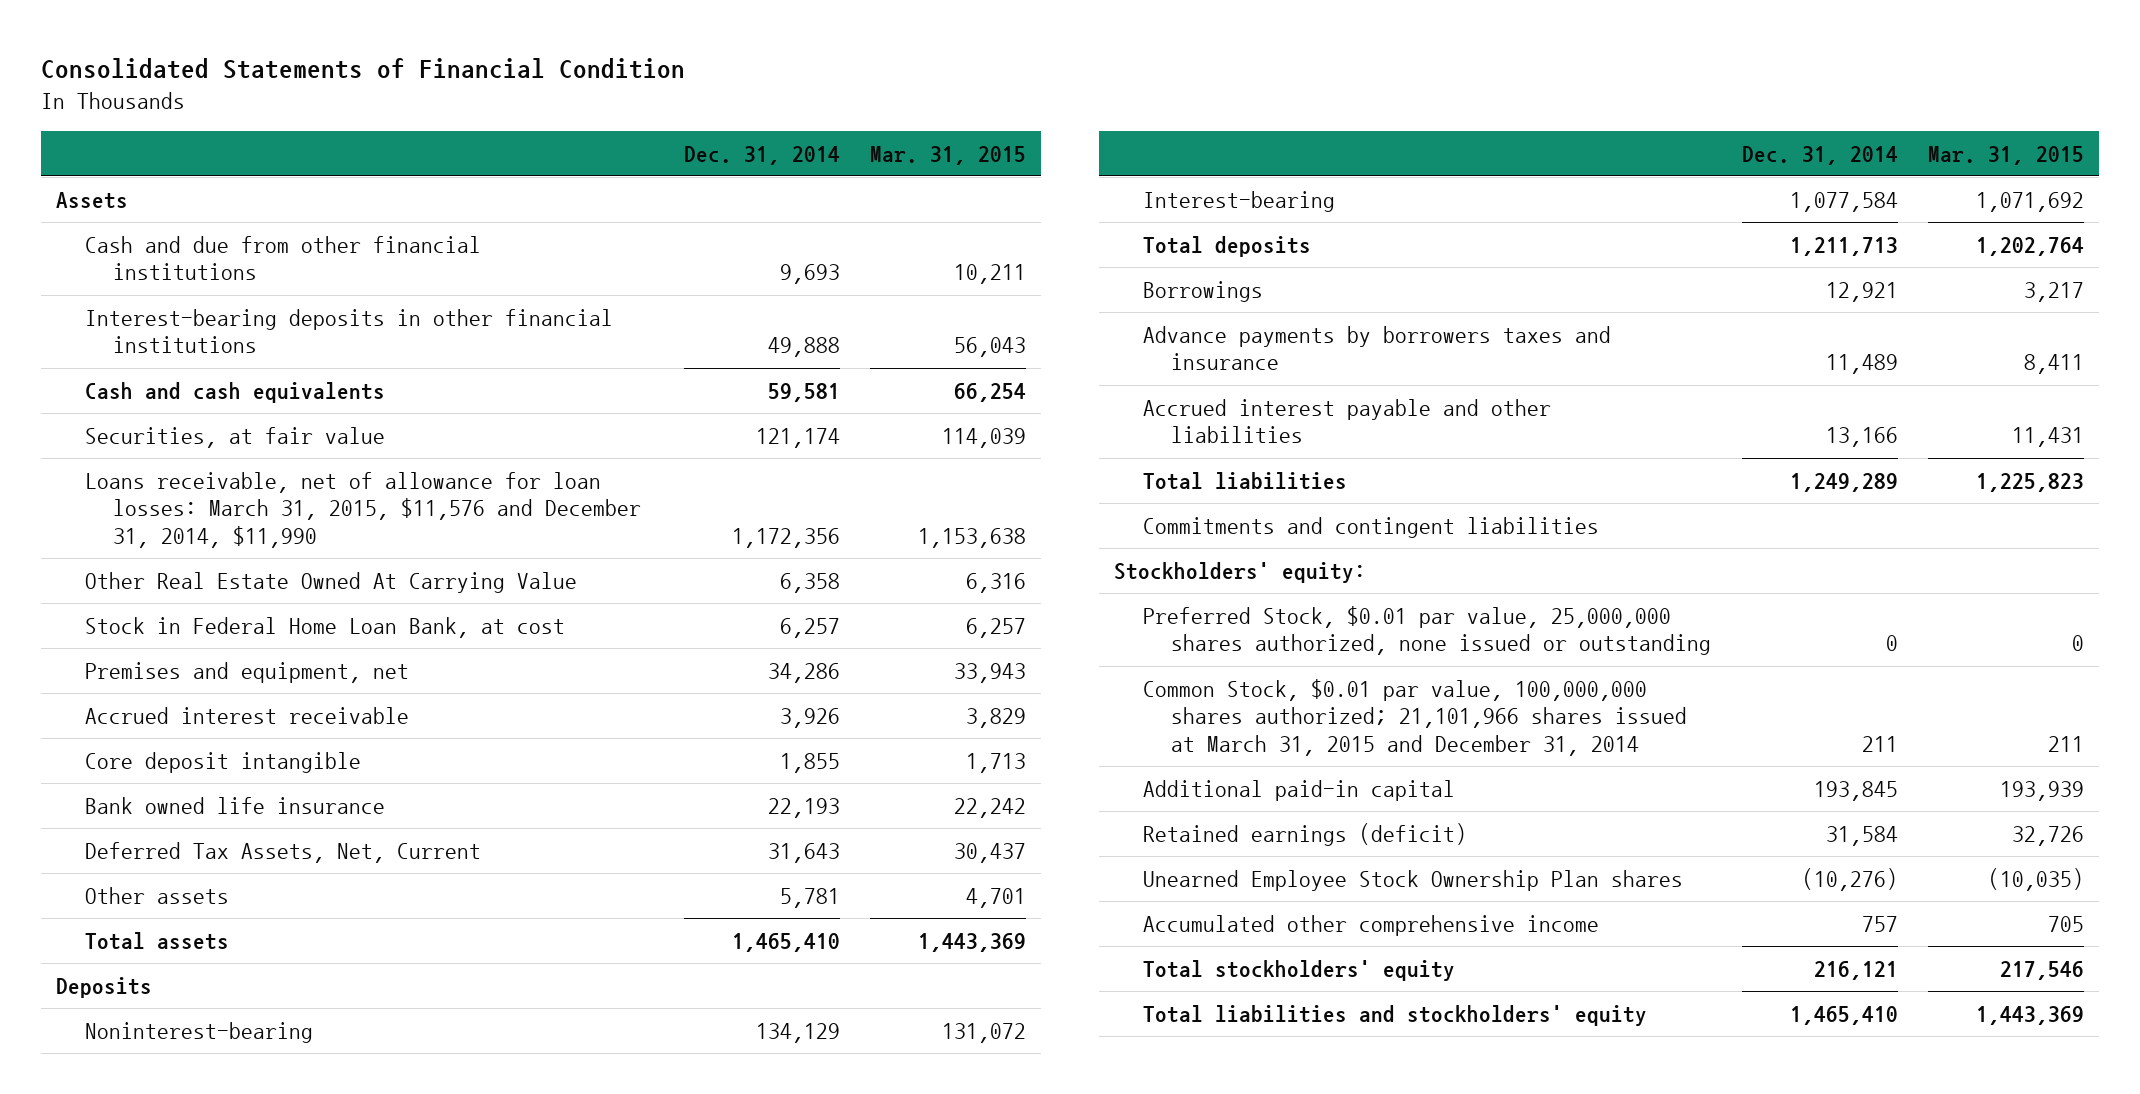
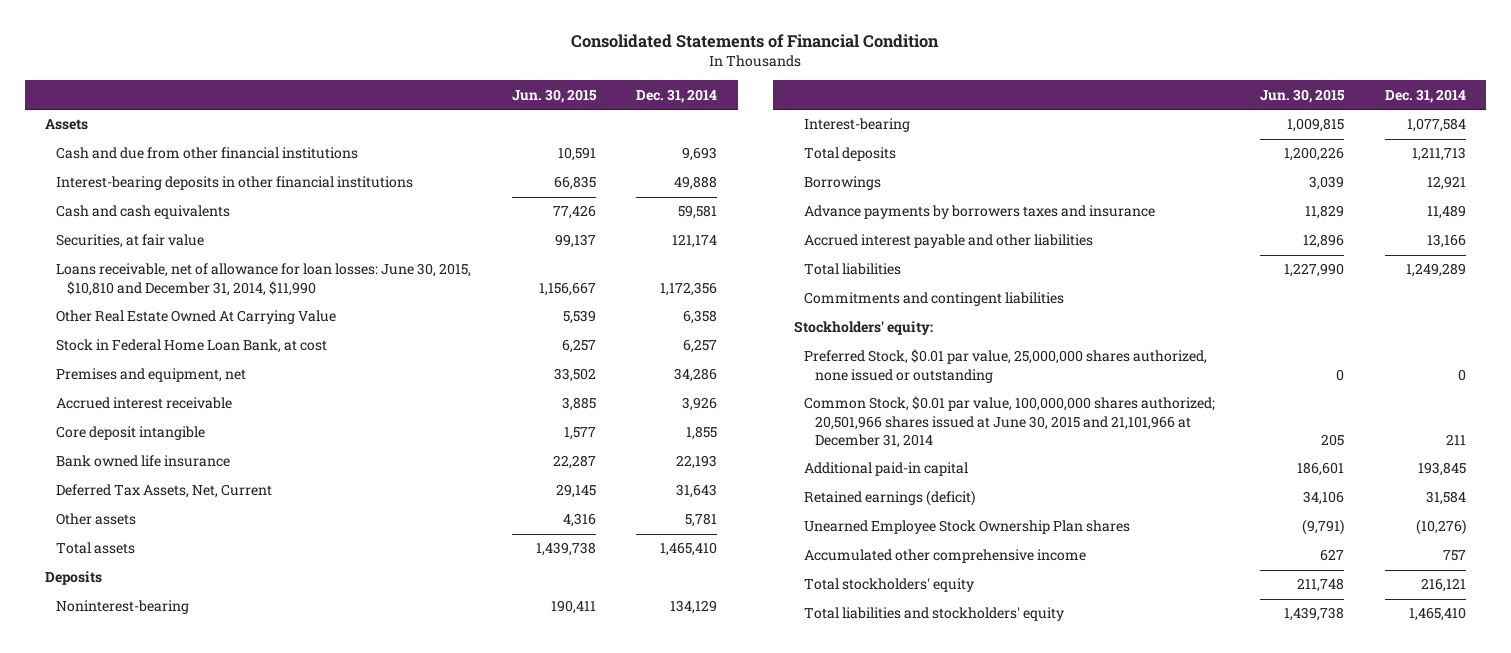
- | Dec. 31, 2014 | Mar. 31, 2015
+ | Jun. 30, 2015 | Dec. 31, 2014
- Loans receivable, net of allowance for loan losses: March 31, 2015, $11,576 and December 31, 2014, $11,990 | 1,172,356 | 1,153,638
+ Loans receivable, net of allowance for loan losses: June 30, 2015, $10,810 and December 31, 2014, $11,990 | 1,156,667 | 1,172,356
- Common Stock, $0.01 par value, 100,000,000 shares authorized; 21,101,966 shares issued at March 31, 2015 and December 31, 2014 | 211 | 211
+ Common Stock, $0.01 par value, 100,000,000 shares authorized; 20,501,966 shares issued at June 30, 2015 and 21,101,966 at December 31, 2014 | 205 | 211

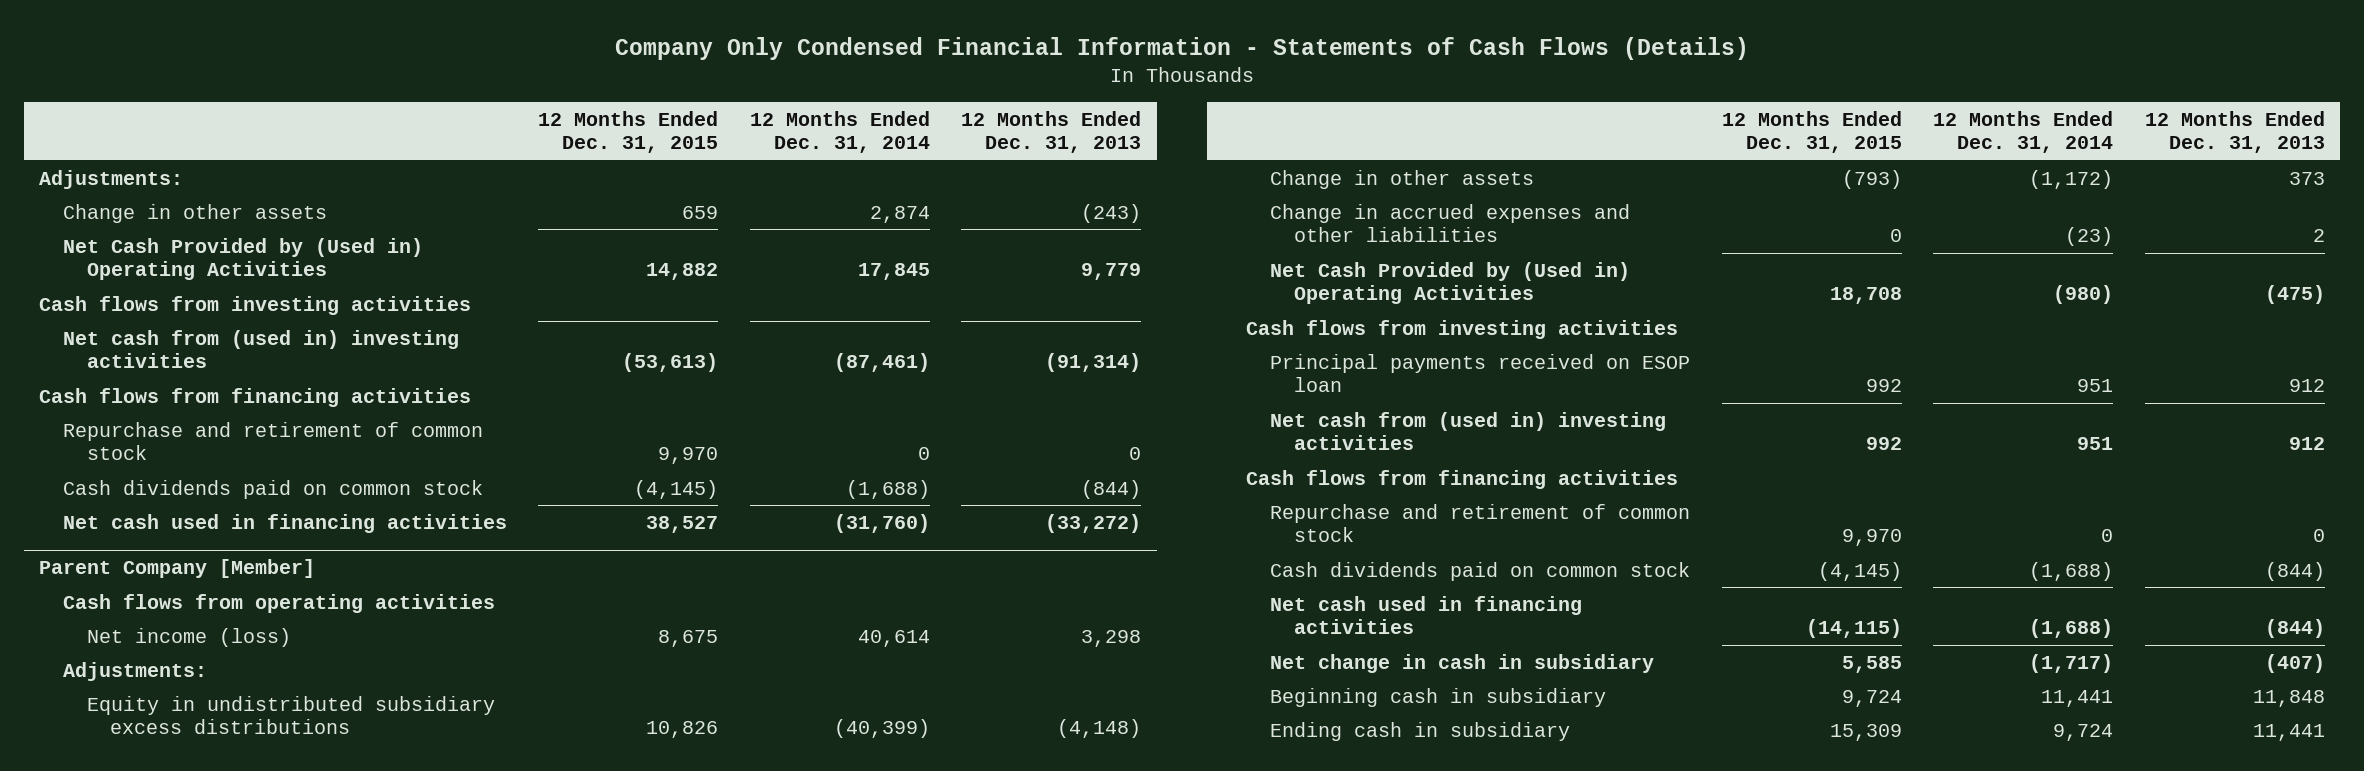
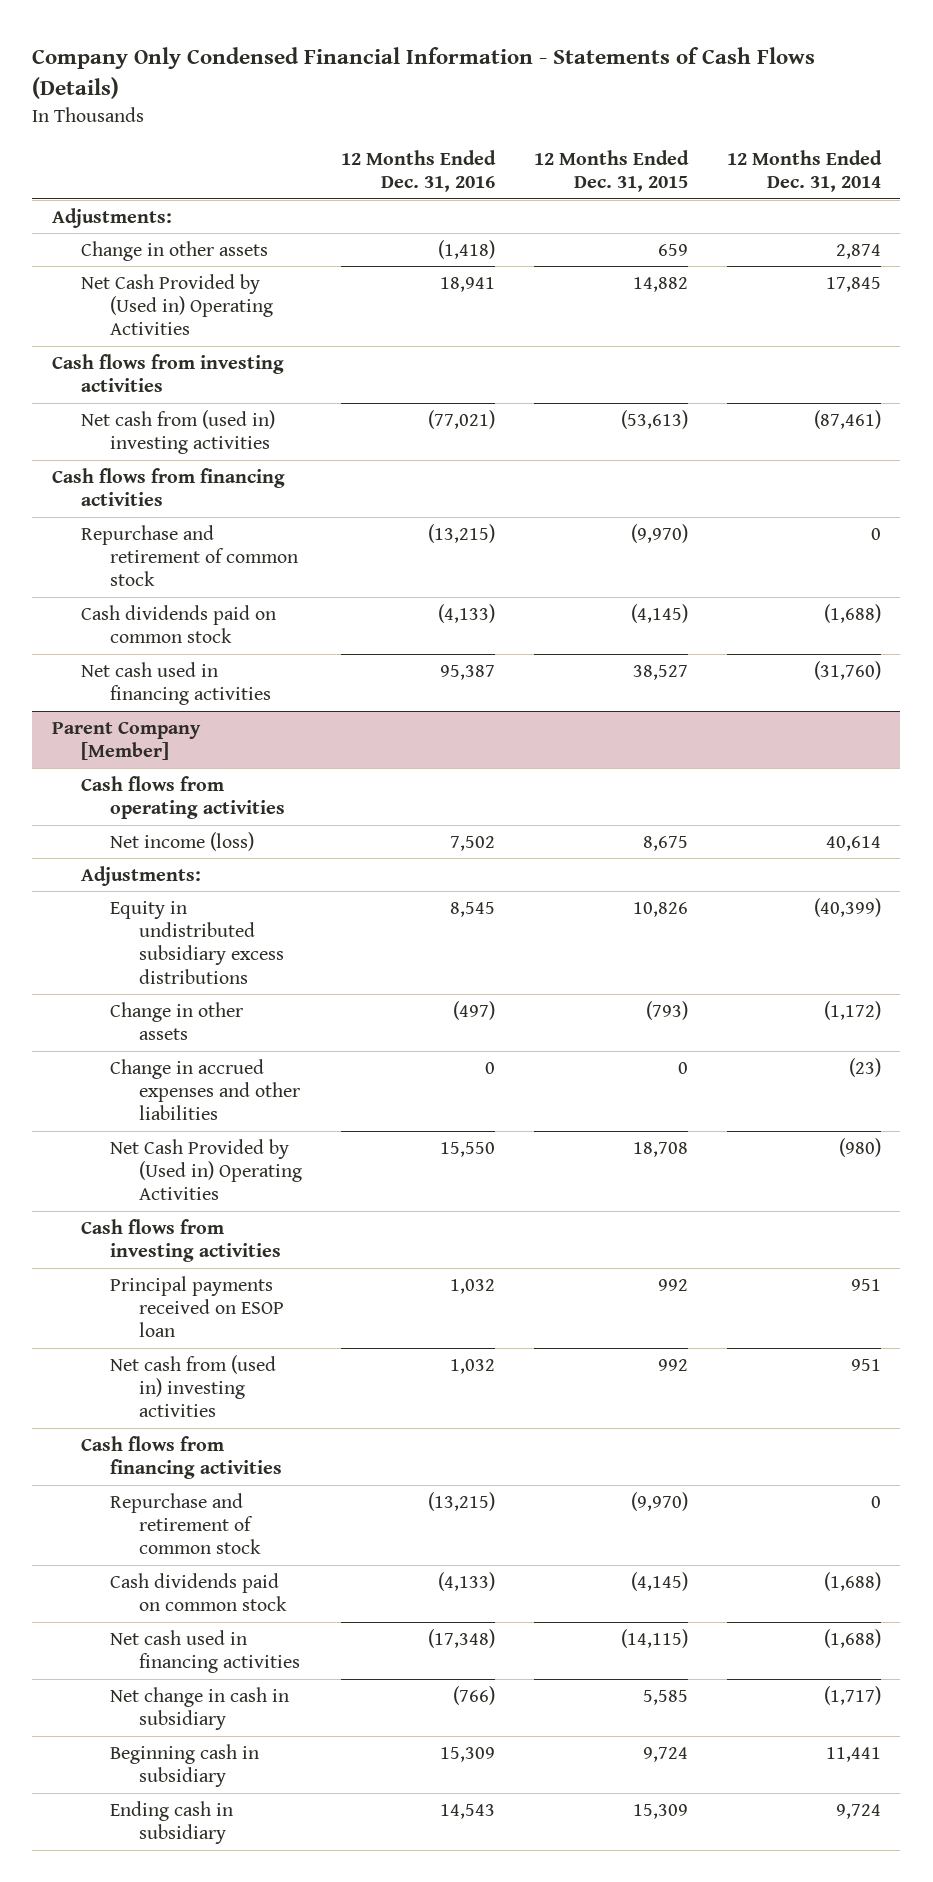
- | 12 Months Ended Dec. 31, 2015 | 12 Months Ended Dec. 31, 2014 | 12 Months Ended Dec. 31, 2013
+ | 12 Months Ended Dec. 31, 2016 | 12 Months Ended Dec. 31, 2015 | 12 Months Ended Dec. 31, 2014
- Repurchase and retirement of common stock | 9,970 | 0 | 0
+ Repurchase and retirement of common stock | (13,215) | (9,970) | 0
@ Parent Company [Member]
- Repurchase and retirement of common stock | 9,970 | 0 | 0
+ Repurchase and retirement of common stock | (13,215) | (9,970) | 0

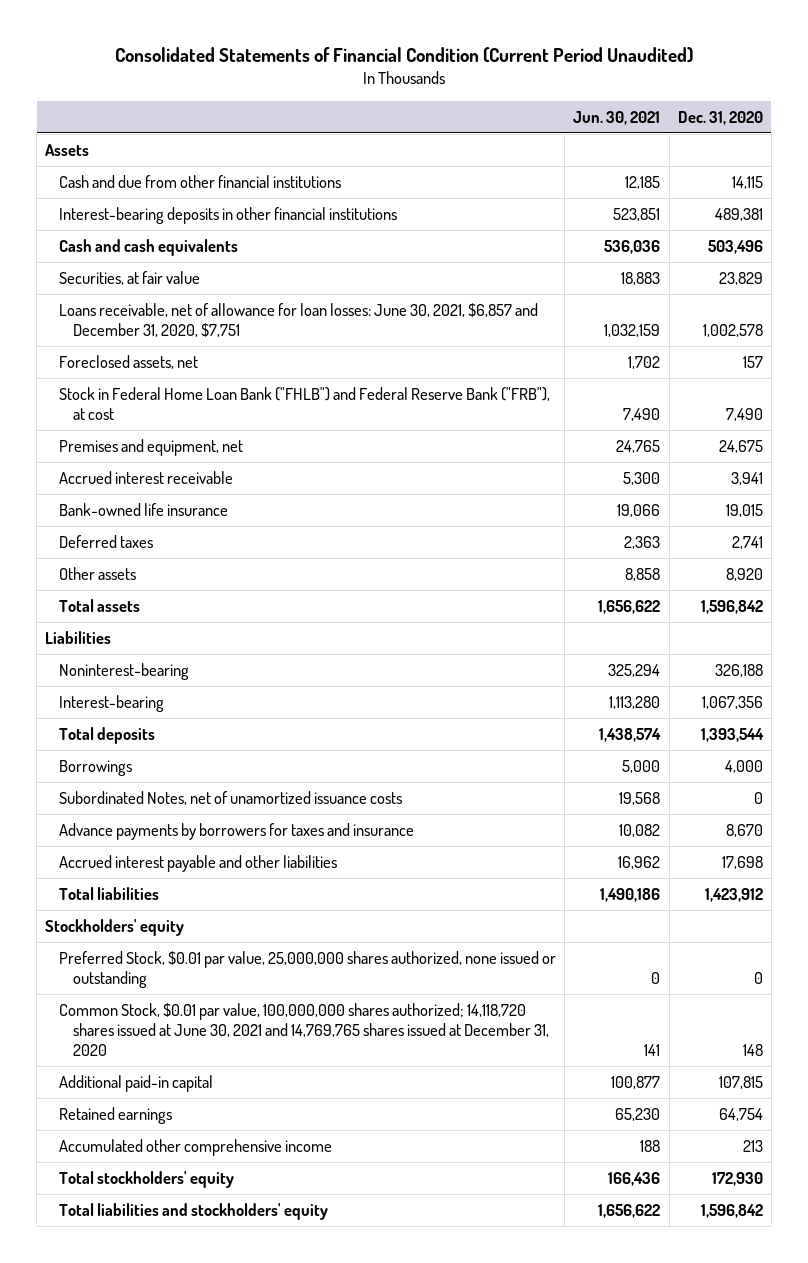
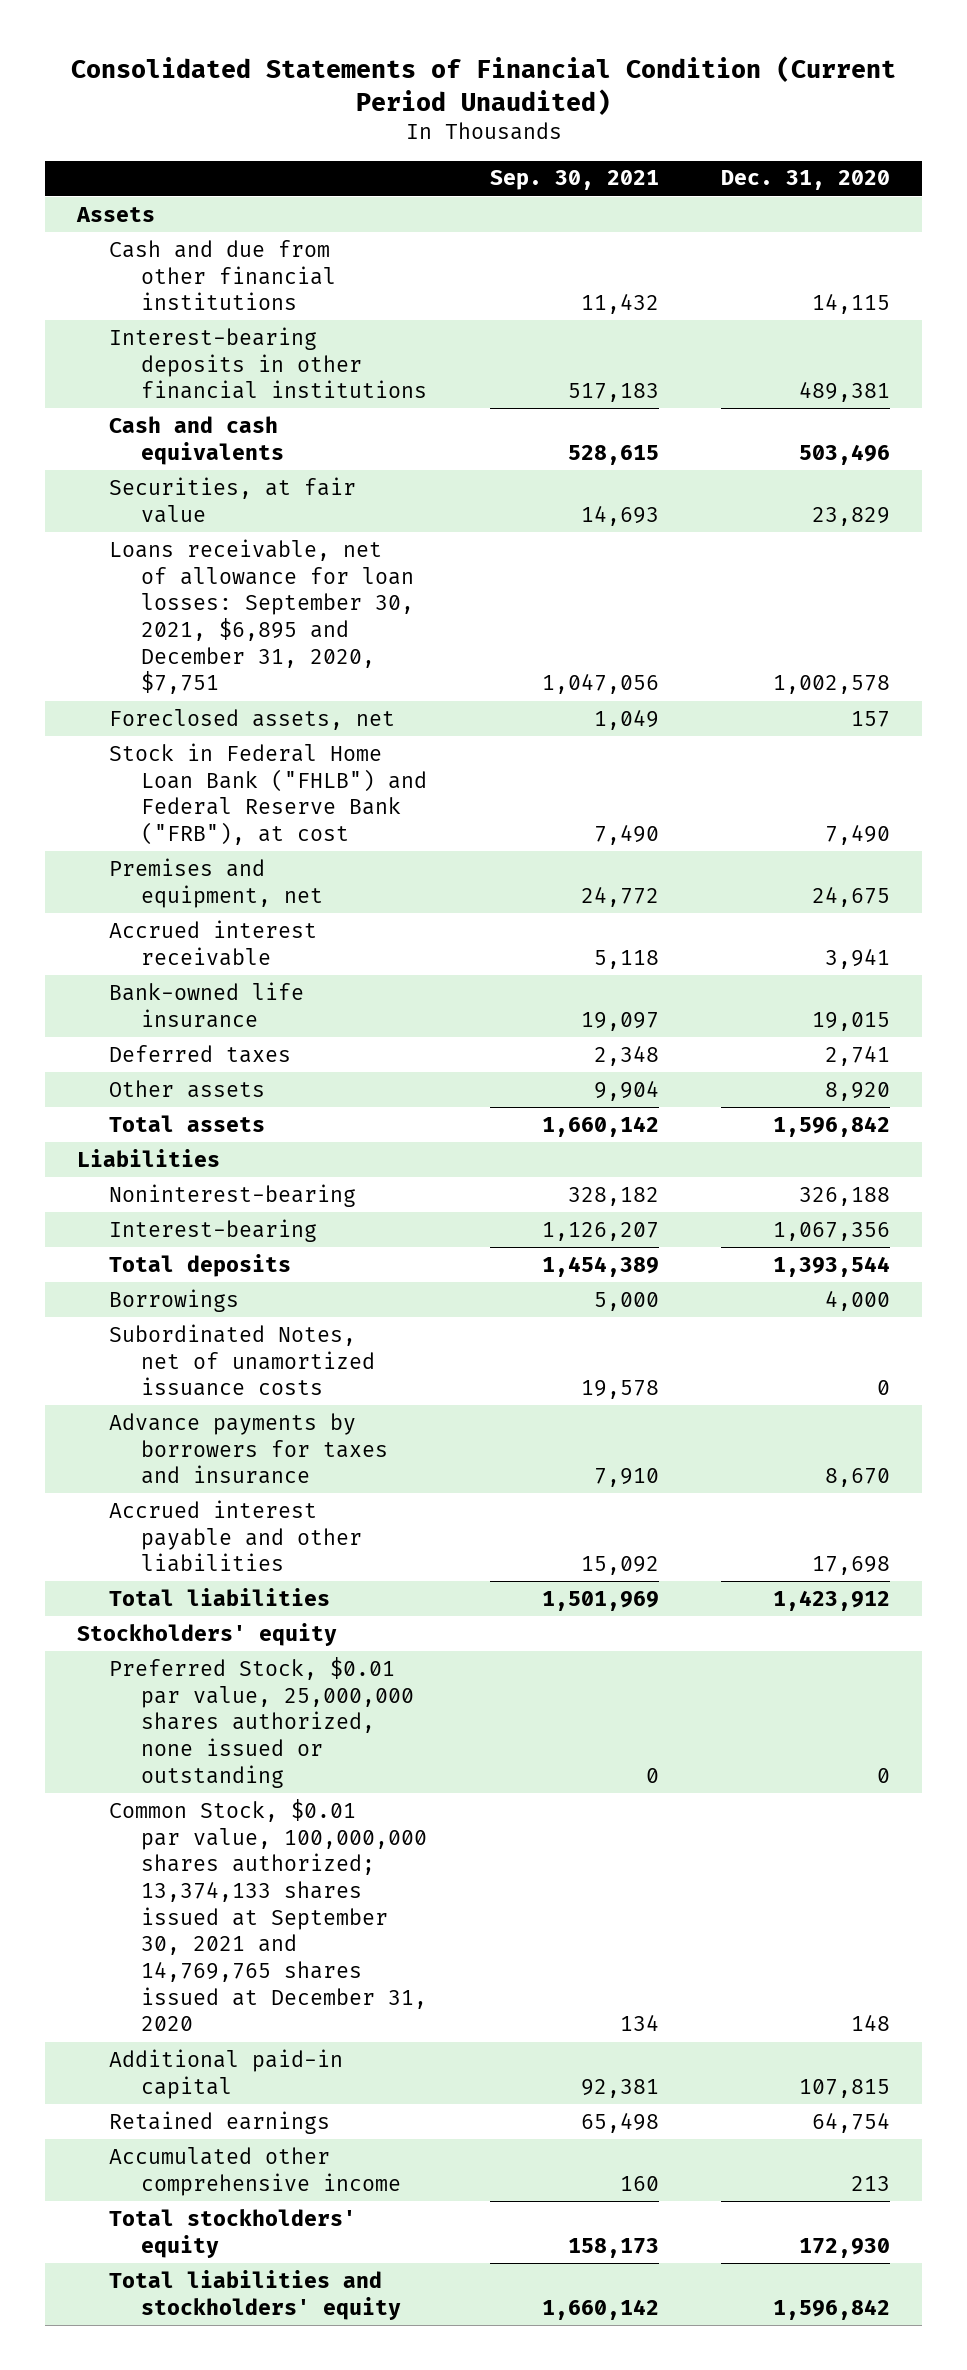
- | Jun. 30, 2021 | Dec. 31, 2020
+ | Sep. 30, 2021 | Dec. 31, 2020
- Loans receivable, net of allowance for loan losses: June 30, 2021, $6,857 and December 31, 2020, $7,751 | 1,032,159 | 1,002,578
+ Loans receivable, net of allowance for loan losses: September 30, 2021, $6,895 and December 31, 2020, $7,751 | 1,047,056 | 1,002,578
- Common Stock, $0.01 par value, 100,000,000 shares authorized; 14,118,720 shares issued at June 30, 2021 and 14,769,765 shares issued at December 31, 2020 | 141 | 148
+ Common Stock, $0.01 par value, 100,000,000 shares authorized; 13,374,133 shares issued at September 30, 2021 and 14,769,765 shares issued at December 31, 2020 | 134 | 148

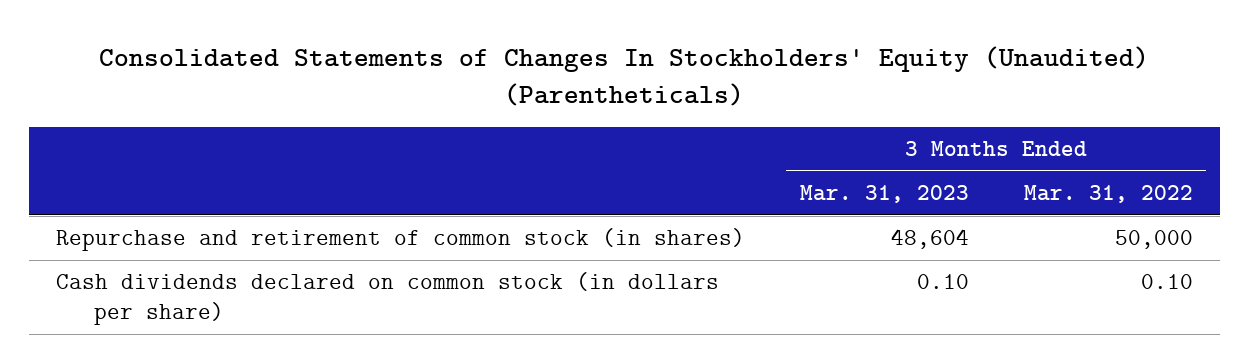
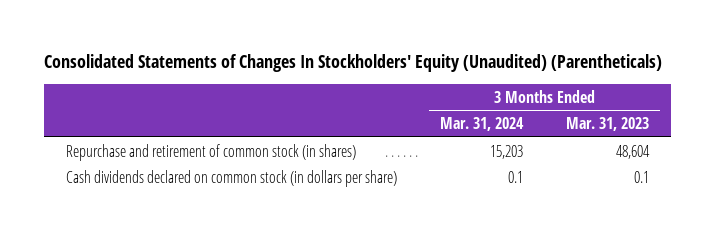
- | 3 Months Ended Mar. 31, 2023 | 3 Months Ended Mar. 31, 2022
+ | 3 Months Ended Mar. 31, 2024 | 3 Months Ended Mar. 31, 2023
- Cash dividends declared on common stock (in dollars per share) | 0.10 | 0.10
+ Cash dividends declared on common stock (in dollars per share) | 0.1 | 0.1

